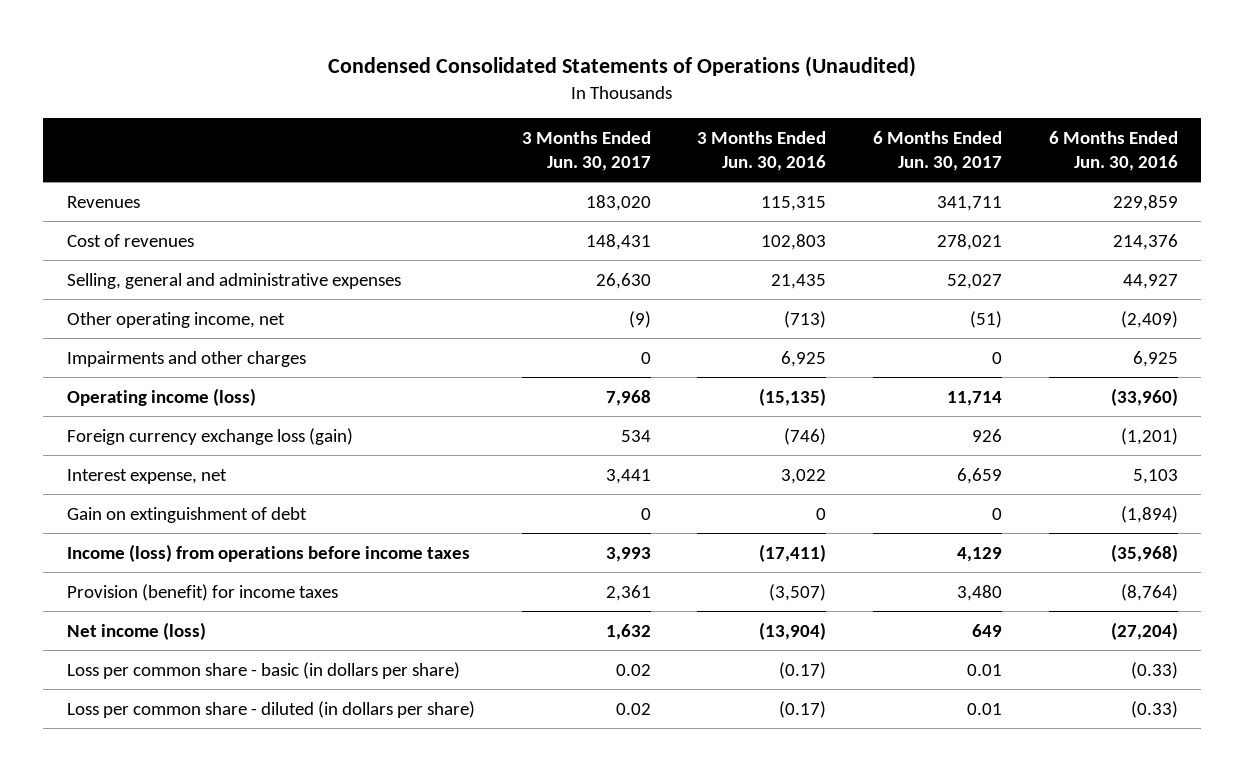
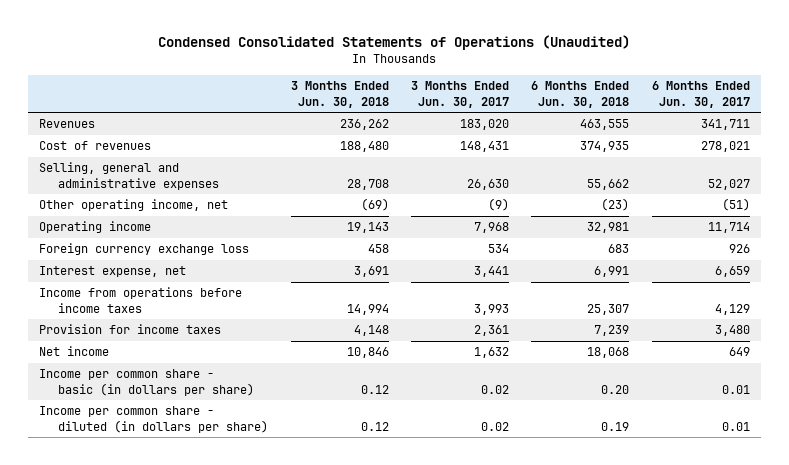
- | 3 Months Ended Jun. 30, 2017 | 3 Months Ended Jun. 30, 2016 | 6 Months Ended Jun. 30, 2017 | 6 Months Ended Jun. 30, 2016
+ | 3 Months Ended Jun. 30, 2018 | 3 Months Ended Jun. 30, 2017 | 6 Months Ended Jun. 30, 2018 | 6 Months Ended Jun. 30, 2017
- Impairments and other charges | 0 | 6,925 | 0 | 6,925
- Operating income (loss) | 7,968 | (15,135) | 11,714 | (33,960)
- Foreign currency exchange loss (gain) | 534 | (746) | 926 | (1,201)
+ Operating income | 19,143 | 7,968 | 32,981 | 11,714
+ Foreign currency exchange loss | 458 | 534 | 683 | 926
- Gain on extinguishment of debt | 0 | 0 | 0 | (1,894)
- Income (loss) from operations before income taxes | 3,993 | (17,411) | 4,129 | (35,968)
- Provision (benefit) for income taxes | 2,361 | (3,507) | 3,480 | (8,764)
- Net income (loss) | 1,632 | (13,904) | 649 | (27,204)
- Loss per common share - basic (in dollars per share) | 0.02 | (0.17) | 0.01 | (0.33)
- Loss per common share - diluted (in dollars per share) | 0.02 | (0.17) | 0.01 | (0.33)
+ Income from operations before income taxes | 14,994 | 3,993 | 25,307 | 4,129
+ Provision for income taxes | 4,148 | 2,361 | 7,239 | 3,480
+ Net income | 10,846 | 1,632 | 18,068 | 649
+ Income per common share - basic (in dollars per share) | 0.12 | 0.02 | 0.20 | 0.01
+ Income per common share - diluted (in dollars per share) | 0.12 | 0.02 | 0.19 | 0.01

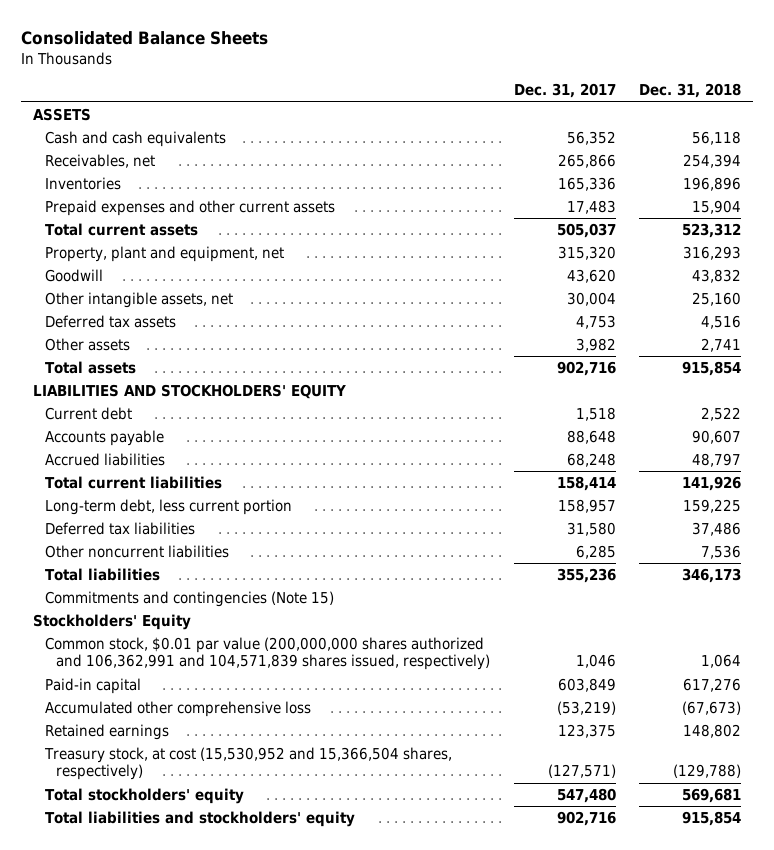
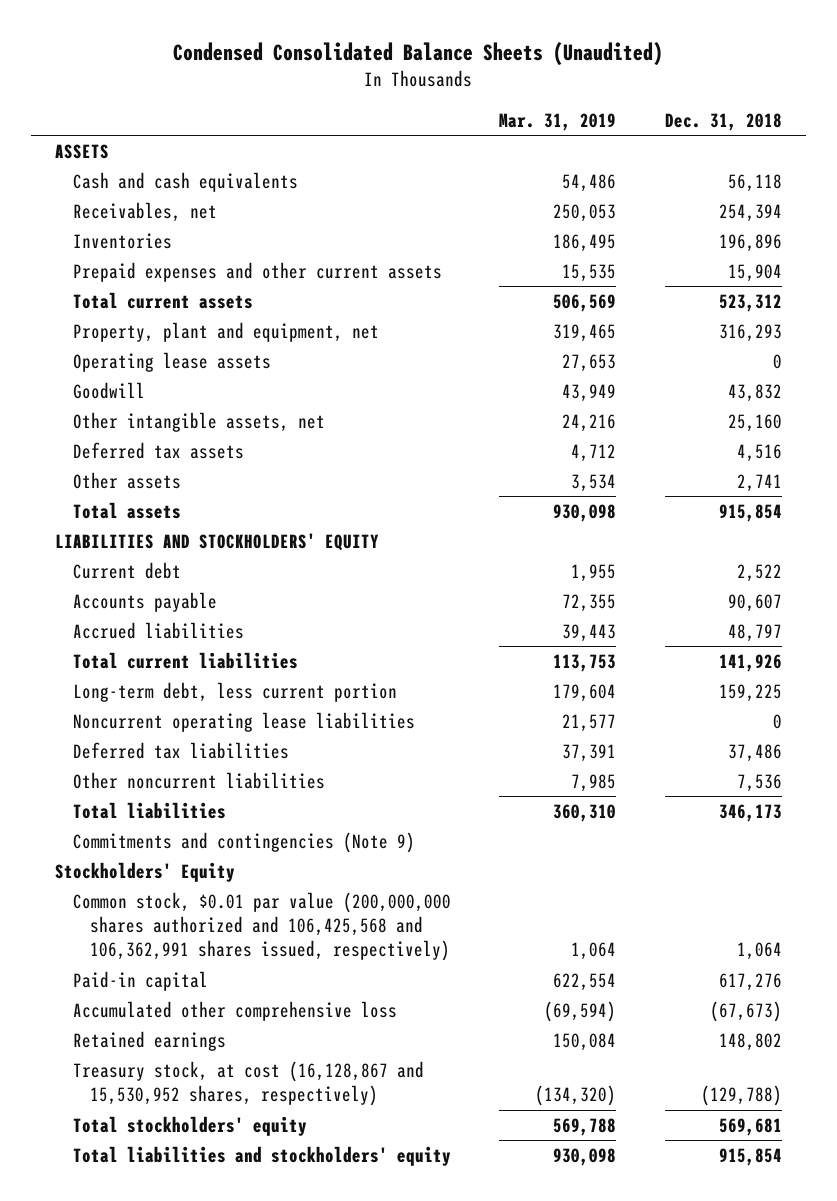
- Consolidated Balance Sheets
+ Condensed Consolidated Balance Sheets (Unaudited)
- | Dec. 31, 2017 | Dec. 31, 2018
+ | Mar. 31, 2019 | Dec. 31, 2018
+ Operating lease assets | 27,653 | 0
+ Noncurrent operating lease liabilities | 21,577 | 0
- Commitments and contingencies (Note 15)
+ Commitments and contingencies (Note 9)
- Common stock, $0.01 par value (200,000,000 shares authorized and 106,362,991 and 104,571,839 shares issued, respectively) | 1,046 | 1,064
+ Common stock, $0.01 par value (200,000,000 shares authorized and 106,425,568 and 106,362,991 shares issued, respectively) | 1,064 | 1,064
- Treasury stock, at cost (15,530,952 and 15,366,504 shares, respectively) | (127,571) | (129,788)
+ Treasury stock, at cost (16,128,867 and 15,530,952 shares, respectively) | (134,320) | (129,788)

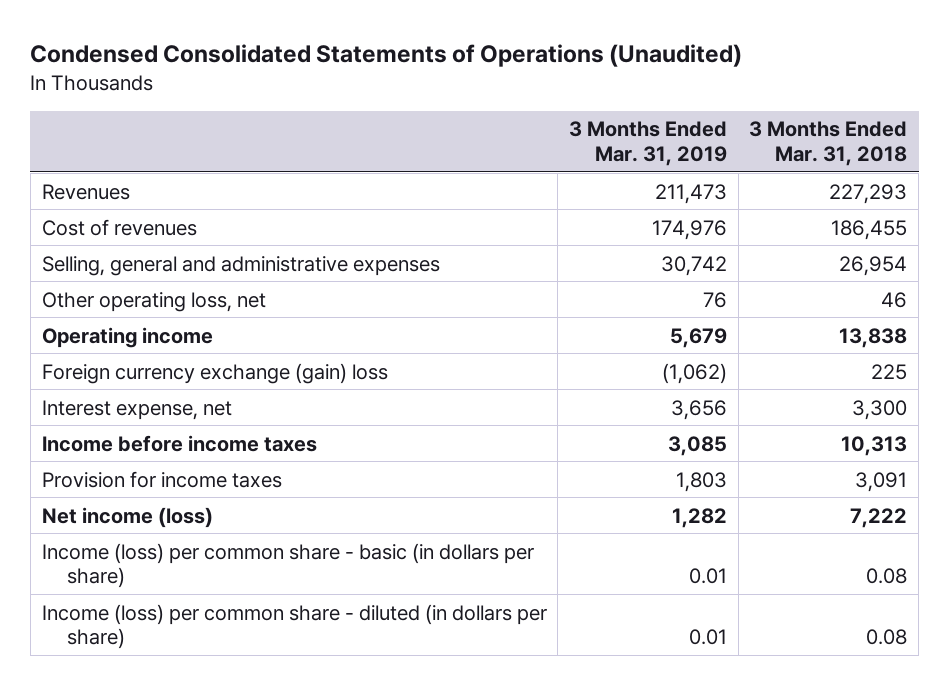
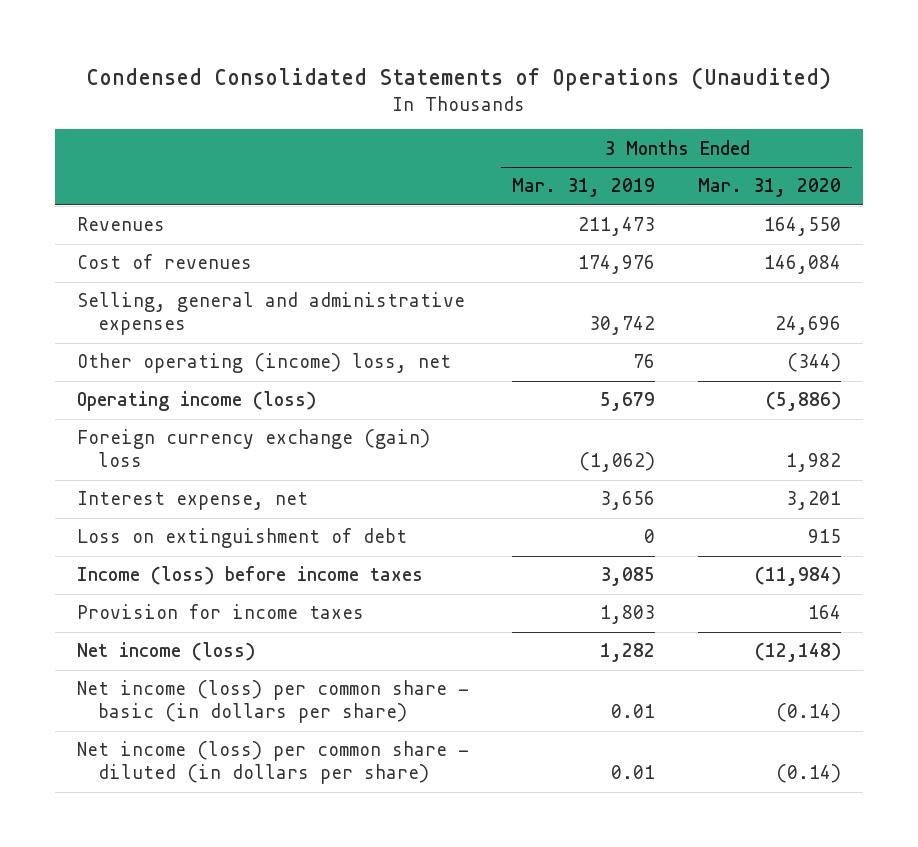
- | 3 Months Ended Mar. 31, 2019 | 3 Months Ended Mar. 31, 2018
+ | 3 Months Ended Mar. 31, 2019 | 3 Months Ended Mar. 31, 2020
- Other operating loss, net | 76 | 46
- Operating income | 5,679 | 13,838
+ Other operating (income) loss, net | 76 | (344)
+ Operating income (loss) | 5,679 | (5,886)
- Income before income taxes | 3,085 | 10,313
+ Loss on extinguishment of debt | 0 | 915
+ Income (loss) before income taxes | 3,085 | (11,984)
- Income (loss) per common share - basic (in dollars per share) | 0.01 | 0.08
- Income (loss) per common share - diluted (in dollars per share) | 0.01 | 0.08
+ Net income (loss) per common share - basic (in dollars per share) | 0.01 | (0.14)
+ Net income (loss) per common share - diluted (in dollars per share) | 0.01 | (0.14)

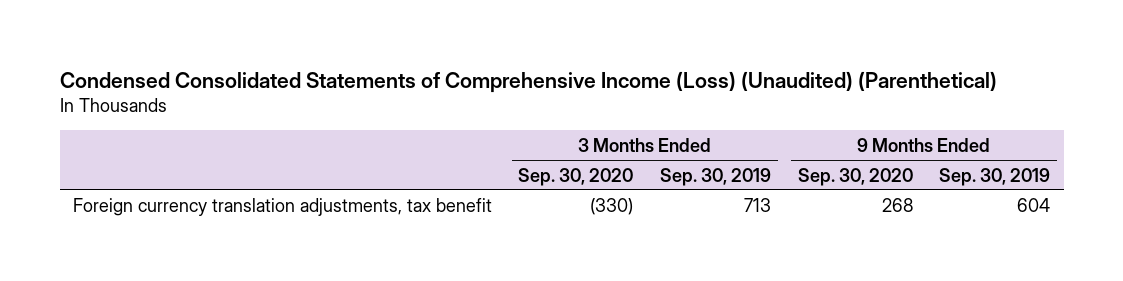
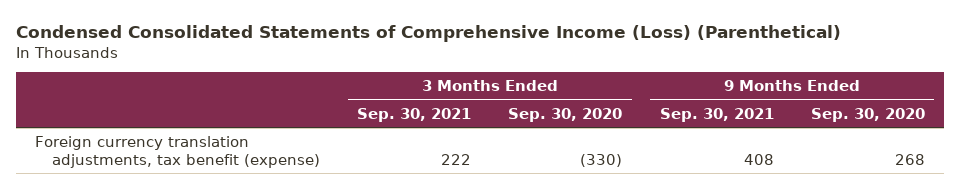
- Condensed Consolidated Statements of Comprehensive Income (Loss) (Unaudited) (Parenthetical)
+ Condensed Consolidated Statements of Comprehensive Income (Loss) (Parenthetical)
- | 3 Months Ended Sep. 30, 2020 | 3 Months Ended Sep. 30, 2019 | 9 Months Ended Sep. 30, 2020 | 9 Months Ended Sep. 30, 2019
+ | 3 Months Ended Sep. 30, 2021 | 3 Months Ended Sep. 30, 2020 | 9 Months Ended Sep. 30, 2021 | 9 Months Ended Sep. 30, 2020
- Foreign currency translation adjustments, tax benefit | (330) | 713 | 268 | 604
+ Foreign currency translation adjustments, tax benefit (expense) | 222 | (330) | 408 | 268

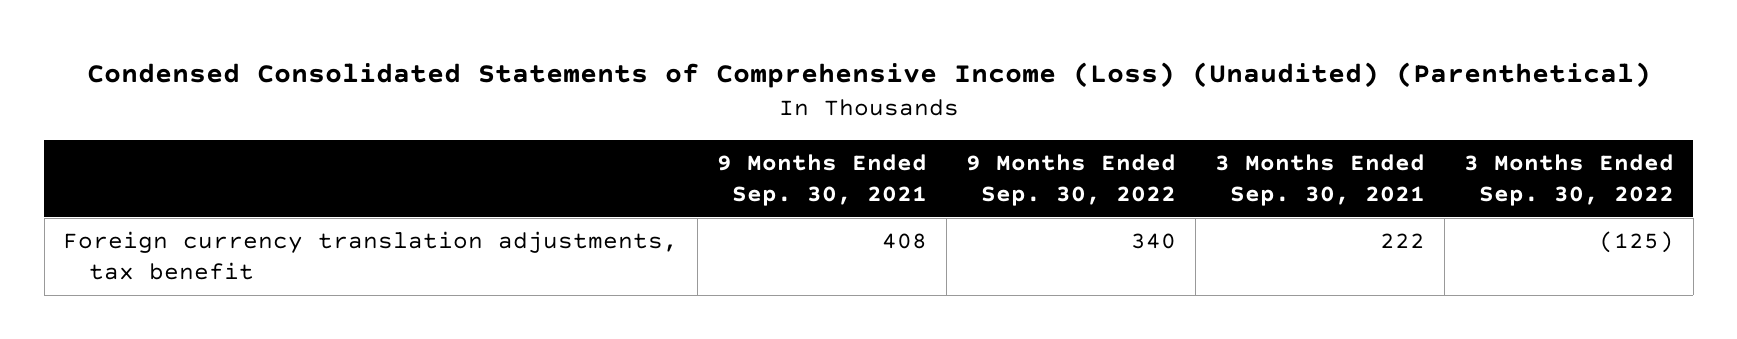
- Condensed Consolidated Statements of Comprehensive Income (Loss) (Parenthetical)
+ Condensed Consolidated Statements of Comprehensive Income (Loss) (Unaudited) (Parenthetical)
- | 3 Months Ended Sep. 30, 2021 | 3 Months Ended Sep. 30, 2020 | 9 Months Ended Sep. 30, 2021 | 9 Months Ended Sep. 30, 2020
+ | 9 Months Ended Sep. 30, 2021 | 9 Months Ended Sep. 30, 2022 | 3 Months Ended Sep. 30, 2021 | 3 Months Ended Sep. 30, 2022
- Foreign currency translation adjustments, tax benefit (expense) | 222 | (330) | 408 | 268
+ Foreign currency translation adjustments, tax benefit | 408 | 340 | 222 | (125)

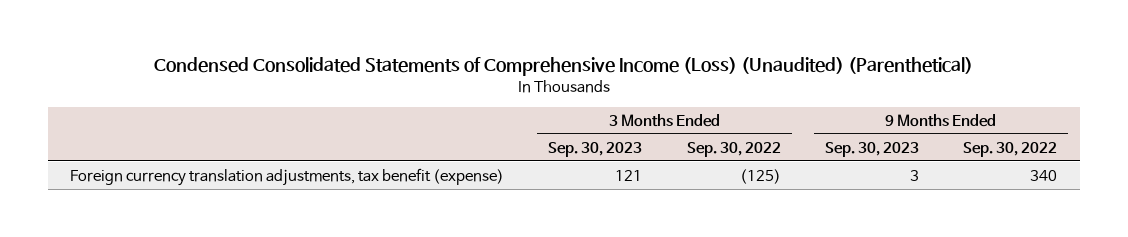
- | 9 Months Ended Sep. 30, 2021 | 9 Months Ended Sep. 30, 2022 | 3 Months Ended Sep. 30, 2021 | 3 Months Ended Sep. 30, 2022
+ | 3 Months Ended Sep. 30, 2023 | 3 Months Ended Sep. 30, 2022 | 9 Months Ended Sep. 30, 2023 | 9 Months Ended Sep. 30, 2022
- Foreign currency translation adjustments, tax benefit | 408 | 340 | 222 | (125)
+ Foreign currency translation adjustments, tax benefit (expense) | 121 | (125) | 3 | 340

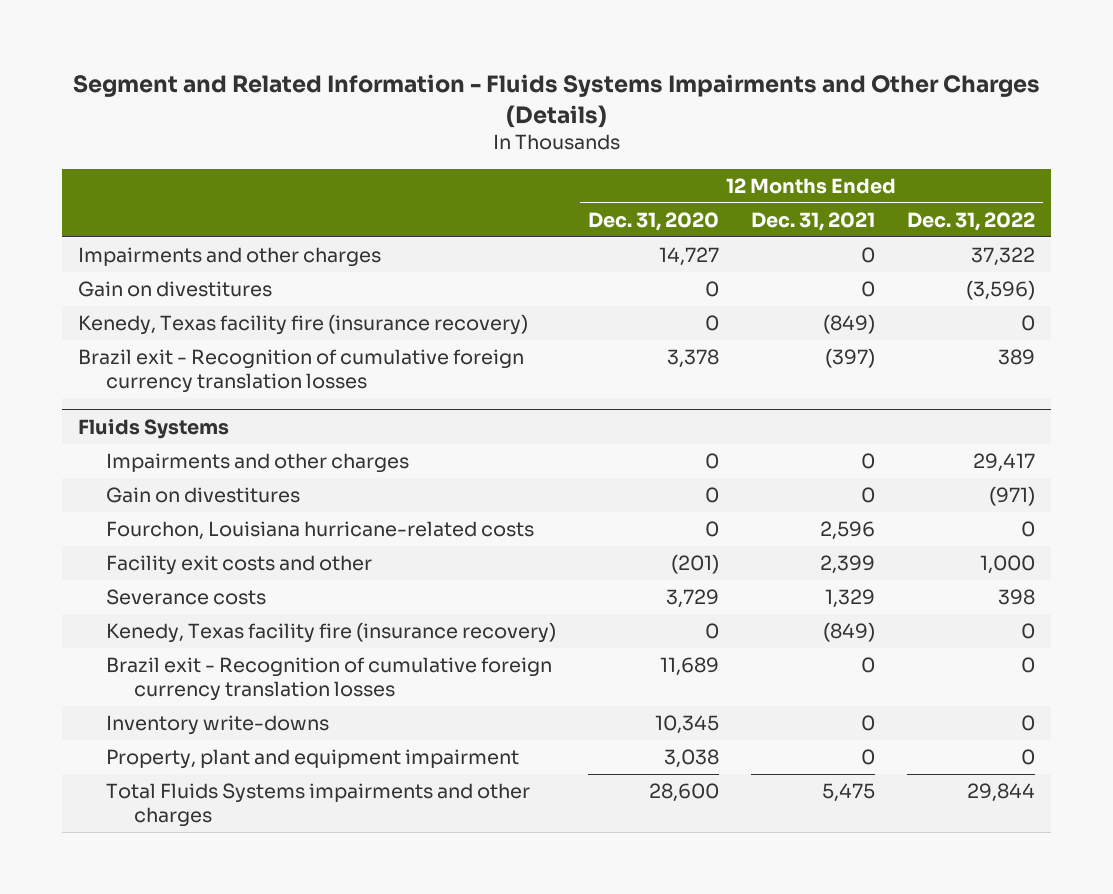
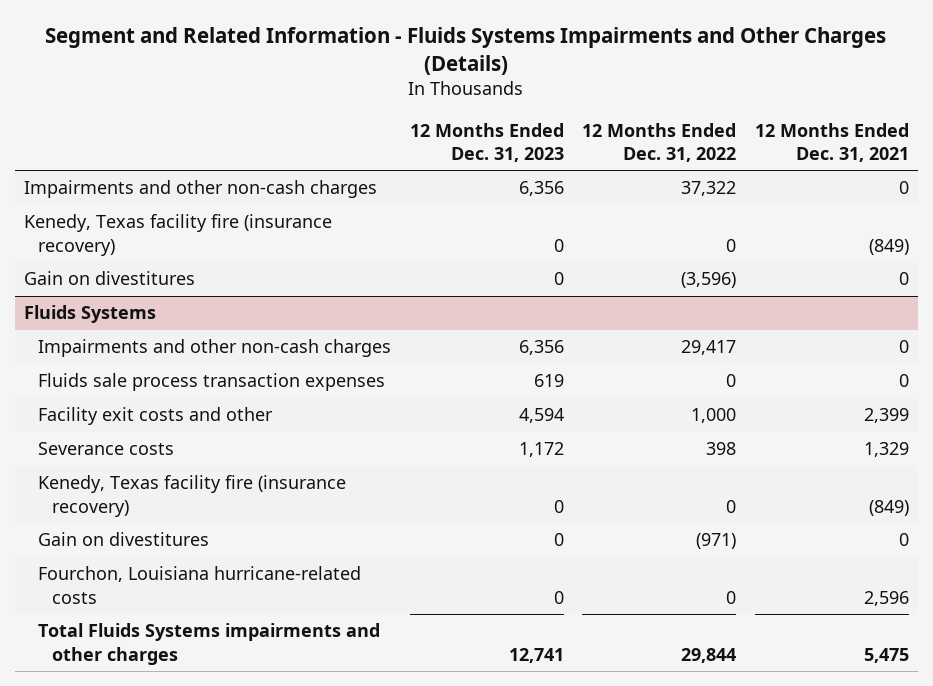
- | 12 Months Ended Dec. 31, 2020 | 12 Months Ended Dec. 31, 2021 | 12 Months Ended Dec. 31, 2022
+ | 12 Months Ended Dec. 31, 2023 | 12 Months Ended Dec. 31, 2022 | 12 Months Ended Dec. 31, 2021
- Impairments and other charges | 14,727 | 0 | 37,322
+ Impairments and other non-cash charges | 6,356 | 37,322 | 0
- Brazil exit - Recognition of cumulative foreign currency translation losses | 3,378 | (397) | 389
moved down: Gain on divestitures | 0 | (3,596) | 0
@ Fluids Systems
- Impairments and other charges | 0 | 0 | 29,417
+ Impairments and other non-cash charges | 6,356 | 29,417 | 0
+ Fluids sale process transaction expenses | 619 | 0 | 0
- Brazil exit - Recognition of cumulative foreign currency translation losses | 11,689 | 0 | 0
- Inventory write-downs | 10,345 | 0 | 0
- Property, plant and equipment impairment | 3,038 | 0 | 0
moved down: Gain on divestitures | 0 | (971) | 0
moved down: Fourchon, Louisiana hurricane-related costs | 0 | 0 | 2,596

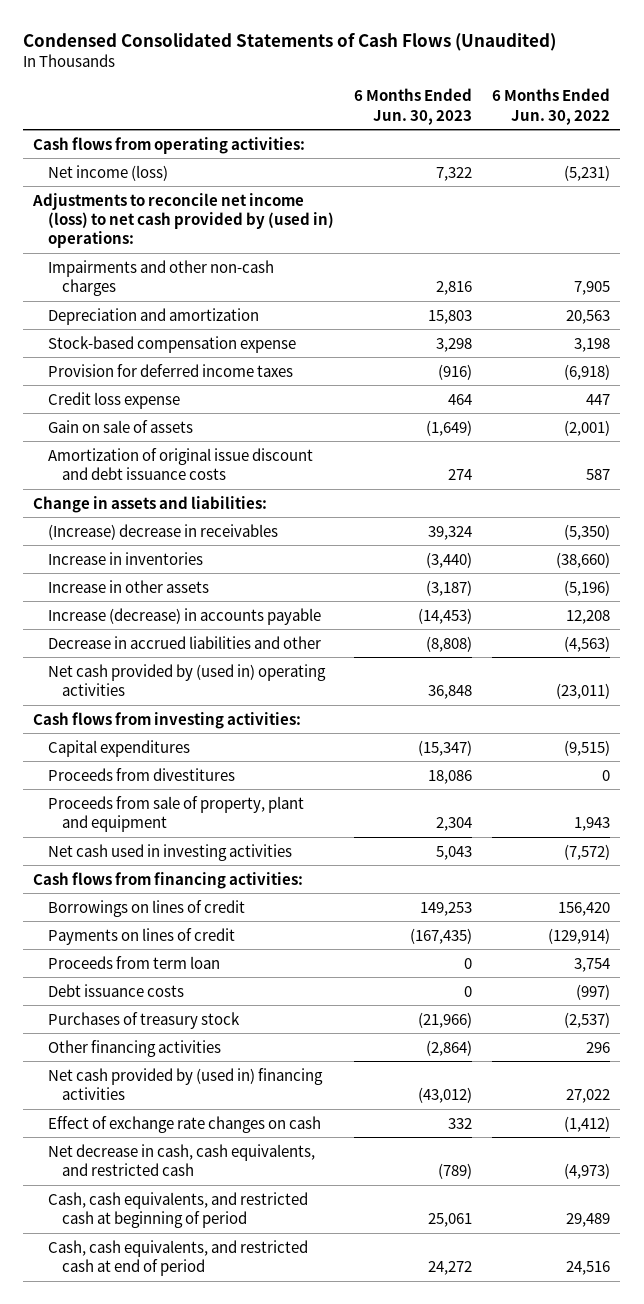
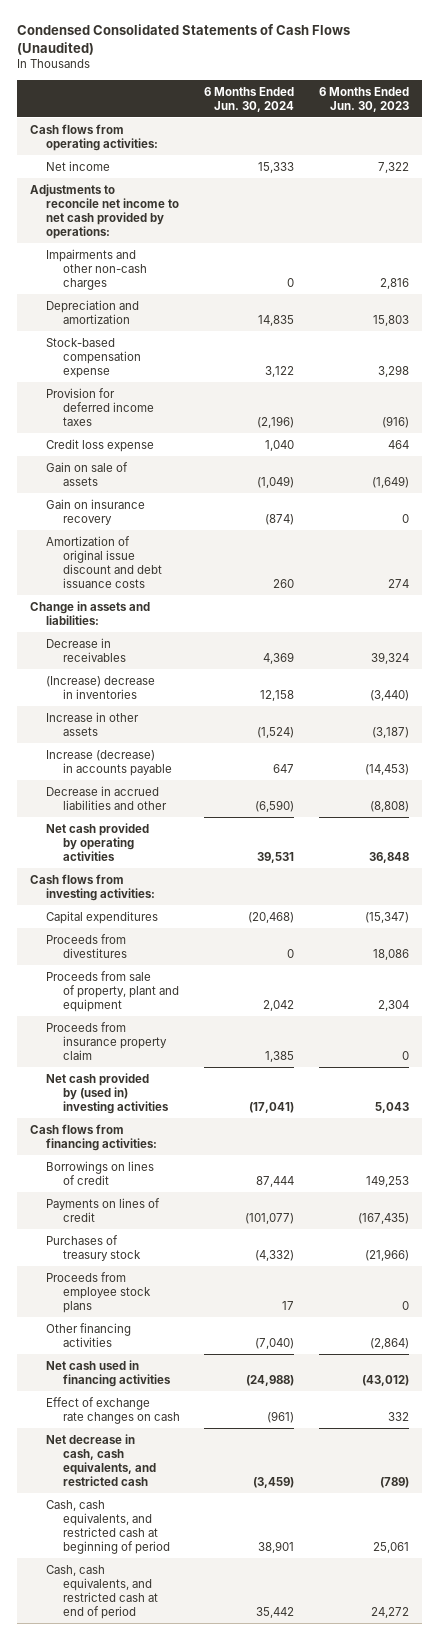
- | 6 Months Ended Jun. 30, 2023 | 6 Months Ended Jun. 30, 2022
+ | 6 Months Ended Jun. 30, 2024 | 6 Months Ended Jun. 30, 2023
- Net income (loss) | 7,322 | (5,231)
- Adjustments to reconcile net income (loss) to net cash provided by (used in) operations:
+ Net income | 15,333 | 7,322
+ Adjustments to reconcile net income to net cash provided by operations:
+ Gain on insurance recovery | (874) | 0
- (Increase) decrease in receivables | 39,324 | (5,350)
- Increase in inventories | (3,440) | (38,660)
+ Decrease in receivables | 4,369 | 39,324
+ (Increase) decrease in inventories | 12,158 | (3,440)
- Net cash provided by (used in) operating activities | 36,848 | (23,011)
+ Net cash provided by operating activities | 39,531 | 36,848
- Net cash used in investing activities | 5,043 | (7,572)
+ Proceeds from insurance property claim | 1,385 | 0
+ Net cash provided by (used in) investing activities | (17,041) | 5,043
- Proceeds from term loan | 0 | 3,754
- Debt issuance costs | 0 | (997)
+ Proceeds from employee stock plans | 17 | 0
- Net cash provided by (used in) financing activities | (43,012) | 27,022
+ Net cash used in financing activities | (24,988) | (43,012)

